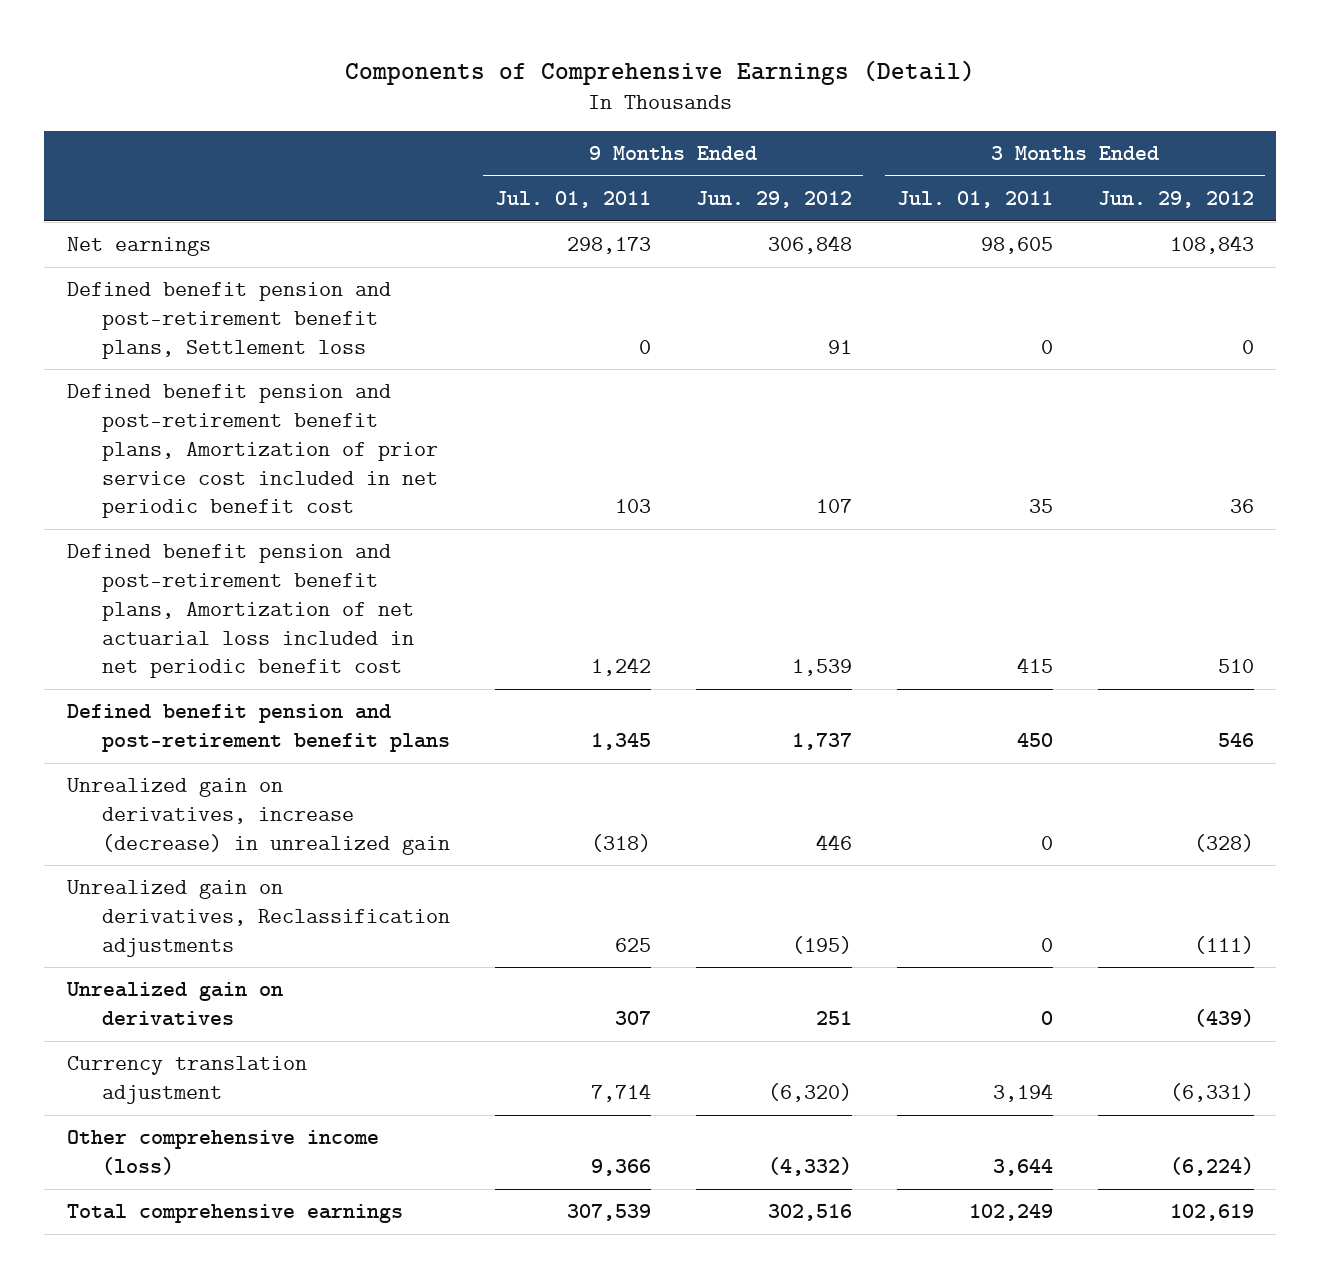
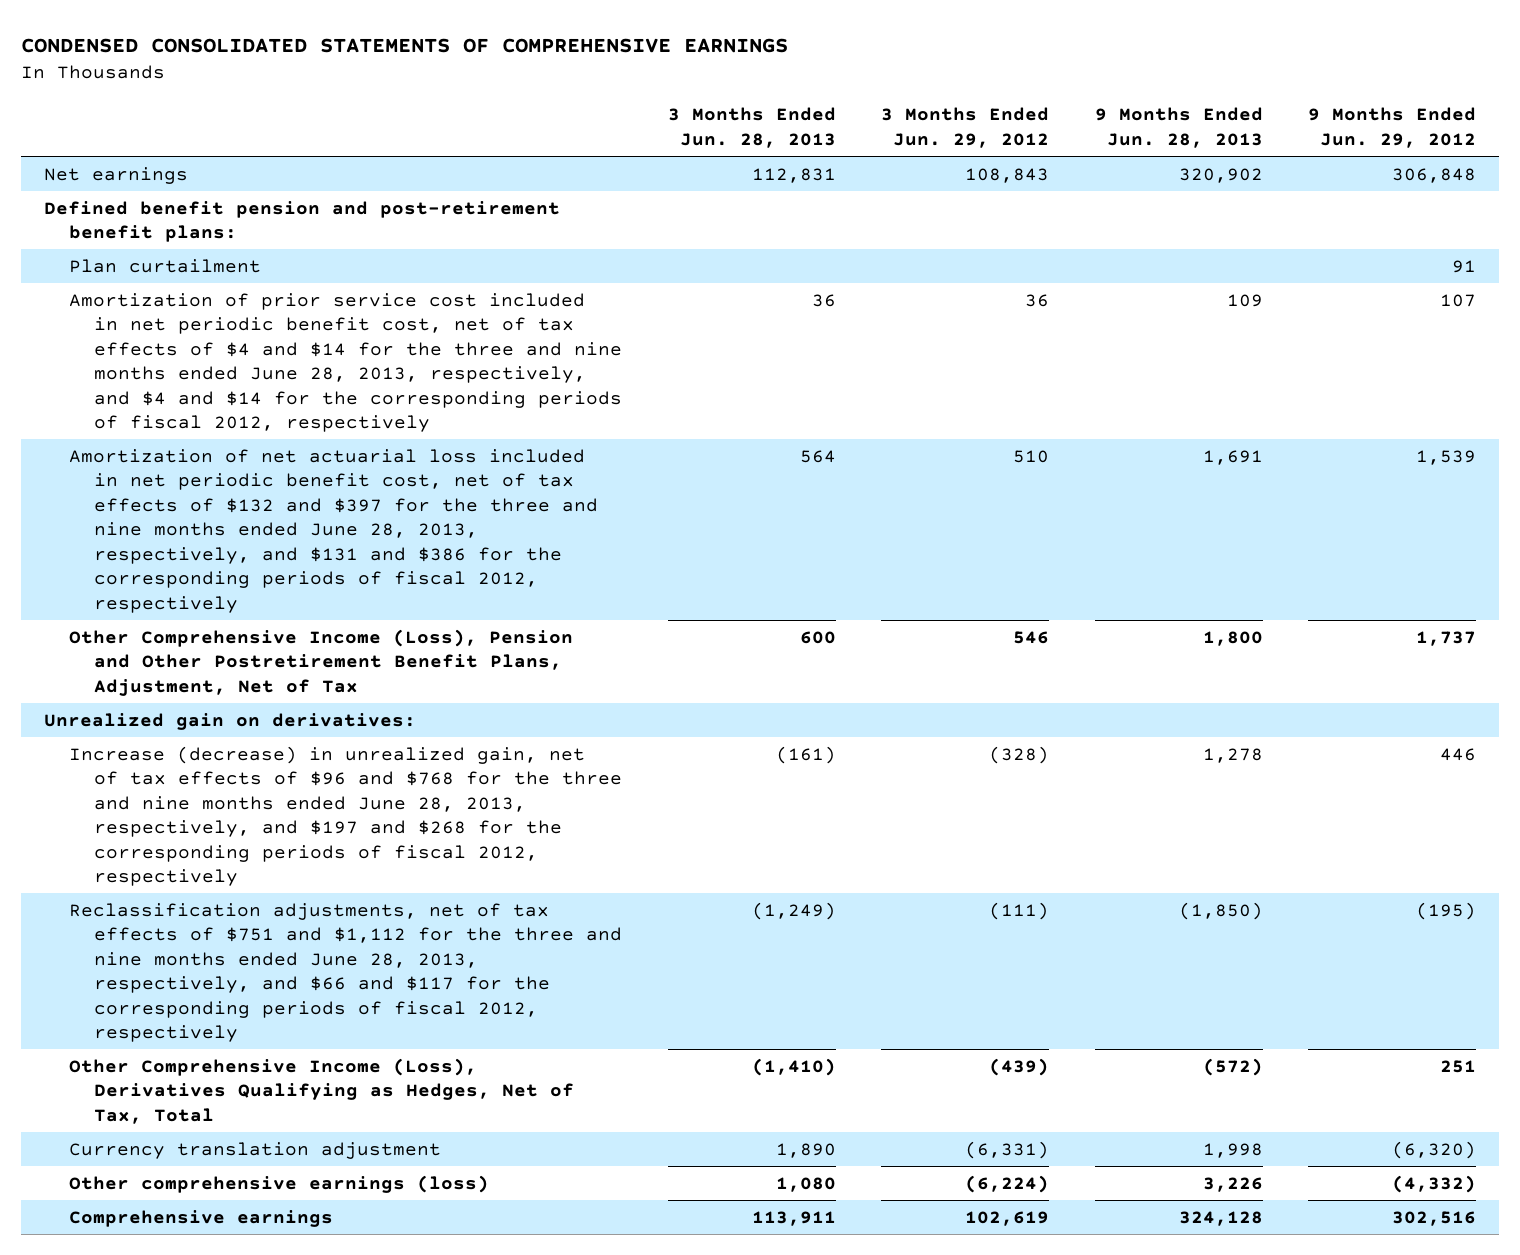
- Components of Comprehensive Earnings (Detail)
+ CONDENSED CONSOLIDATED STATEMENTS OF COMPREHENSIVE EARNINGS
- | 9 Months Ended Jul. 01, 2011 | 9 Months Ended Jun. 29, 2012 | 3 Months Ended Jul. 01, 2011 | 3 Months Ended Jun. 29, 2012
+ | 3 Months Ended Jun. 28, 2013 | 3 Months Ended Jun. 29, 2012 | 9 Months Ended Jun. 28, 2013 | 9 Months Ended Jun. 29, 2012
- Defined benefit pension and post-retirement benefit plans, Settlement loss | 0 | 91 | 0 | 0
- Defined benefit pension and post-retirement benefit plans, Amortization of prior service cost included in net periodic benefit cost | 103 | 107 | 35 | 36
- Defined benefit pension and post-retirement benefit plans, Amortization of net actuarial loss included in net periodic benefit cost | 1,242 | 1,539 | 415 | 510
- Defined benefit pension and post-retirement benefit plans | 1,345 | 1,737 | 450 | 546
- Unrealized gain on derivatives, increase (decrease) in unrealized gain | (318) | 446 | 0 | (328)
- Unrealized gain on derivatives, Reclassification adjustments | 625 | (195) | 0 | (111)
- Unrealized gain on derivatives | 307 | 251 | 0 | (439)
+ Defined benefit pension and post-retirement benefit plans:
+ Plan curtailment | | | | 91
+ Amortization of prior service cost included in net periodic benefit cost, net of tax effects of $4 and $14 for the three and nine months ended June 28, 2013, respectively, and $4 and $14 for the corresponding periods of fiscal 2012, respectively | 36 | 36 | 109 | 107
+ Amortization of net actuarial loss included in net periodic benefit cost, net of tax effects of $132 and $397 for the three and nine months ended June 28, 2013, respectively, and $131 and $386 for the corresponding periods of fiscal 2012, respectively | 564 | 510 | 1,691 | 1,539
+ Other Comprehensive Income (Loss), Pension and Other Postretirement Benefit Plans, Adjustment, Net of Tax | 600 | 546 | 1,800 | 1,737
+ Unrealized gain on derivatives:
+ Increase (decrease) in unrealized gain, net of tax effects of $96 and $768 for the three and nine months ended June 28, 2013, respectively, and $197 and $268 for the corresponding periods of fiscal 2012, respectively | (161) | (328) | 1,278 | 446
+ Reclassification adjustments, net of tax effects of $751 and $1,112 for the three and nine months ended June 28, 2013, respectively, and $66 and $117 for the corresponding periods of fiscal 2012, respectively | (1,249) | (111) | (1,850) | (195)
+ Other Comprehensive Income (Loss), Derivatives Qualifying as Hedges, Net of Tax, Total | (1,410) | (439) | (572) | 251
- Other comprehensive income (loss) | 9,366 | (4,332) | 3,644 | (6,224)
- Total comprehensive earnings | 307,539 | 302,516 | 102,249 | 102,619
+ Other comprehensive earnings (loss) | 1,080 | (6,224) | 3,226 | (4,332)
+ Comprehensive earnings | 113,911 | 102,619 | 324,128 | 302,516

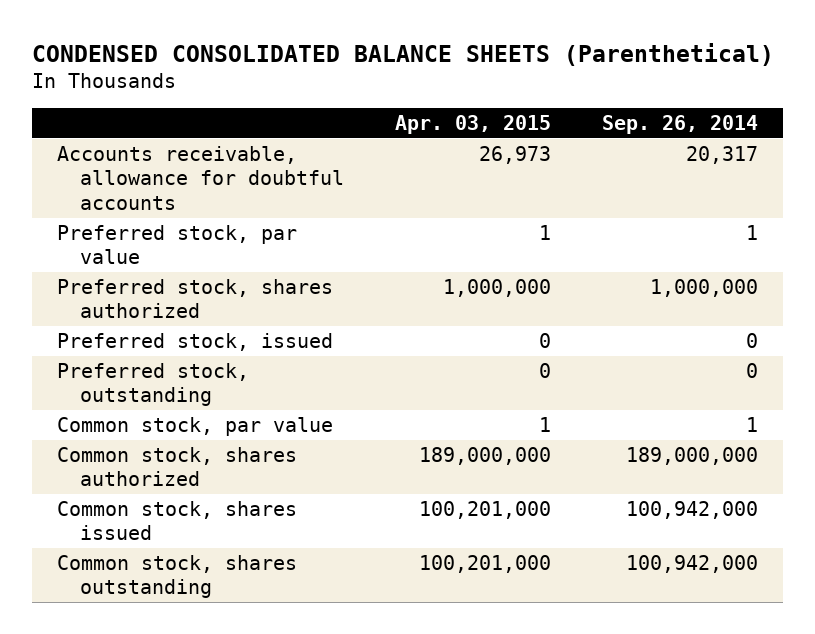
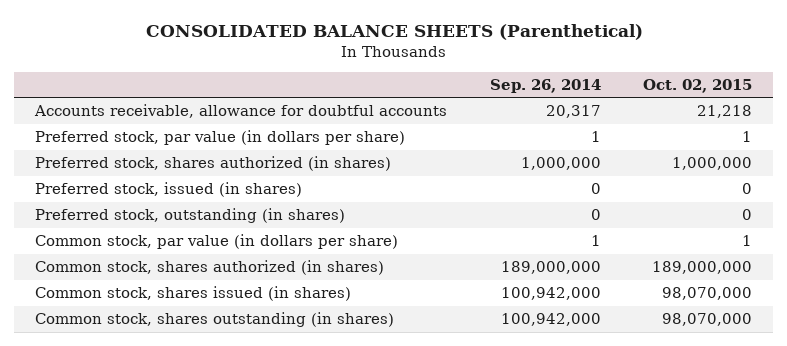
- CONDENSED CONSOLIDATED BALANCE SHEETS (Parenthetical)
+ CONSOLIDATED BALANCE SHEETS (Parenthetical)
- | Apr. 03, 2015 | Sep. 26, 2014
+ | Sep. 26, 2014 | Oct. 02, 2015
- Preferred stock, par value | 1 | 1
- Preferred stock, shares authorized | 1,000,000 | 1,000,000
- Preferred stock, issued | 0 | 0
- Preferred stock, outstanding | 0 | 0
- Common stock, par value | 1 | 1
- Common stock, shares authorized | 189,000,000 | 189,000,000
- Common stock, shares issued | 100,201,000 | 100,942,000
- Common stock, shares outstanding | 100,201,000 | 100,942,000
+ Preferred stock, par value (in dollars per share) | 1 | 1
+ Preferred stock, shares authorized (in shares) | 1,000,000 | 1,000,000
+ Preferred stock, issued (in shares) | 0 | 0
+ Preferred stock, outstanding (in shares) | 0 | 0
+ Common stock, par value (in dollars per share) | 1 | 1
+ Common stock, shares authorized (in shares) | 189,000,000 | 189,000,000
+ Common stock, shares issued (in shares) | 100,942,000 | 98,070,000
+ Common stock, shares outstanding (in shares) | 100,942,000 | 98,070,000

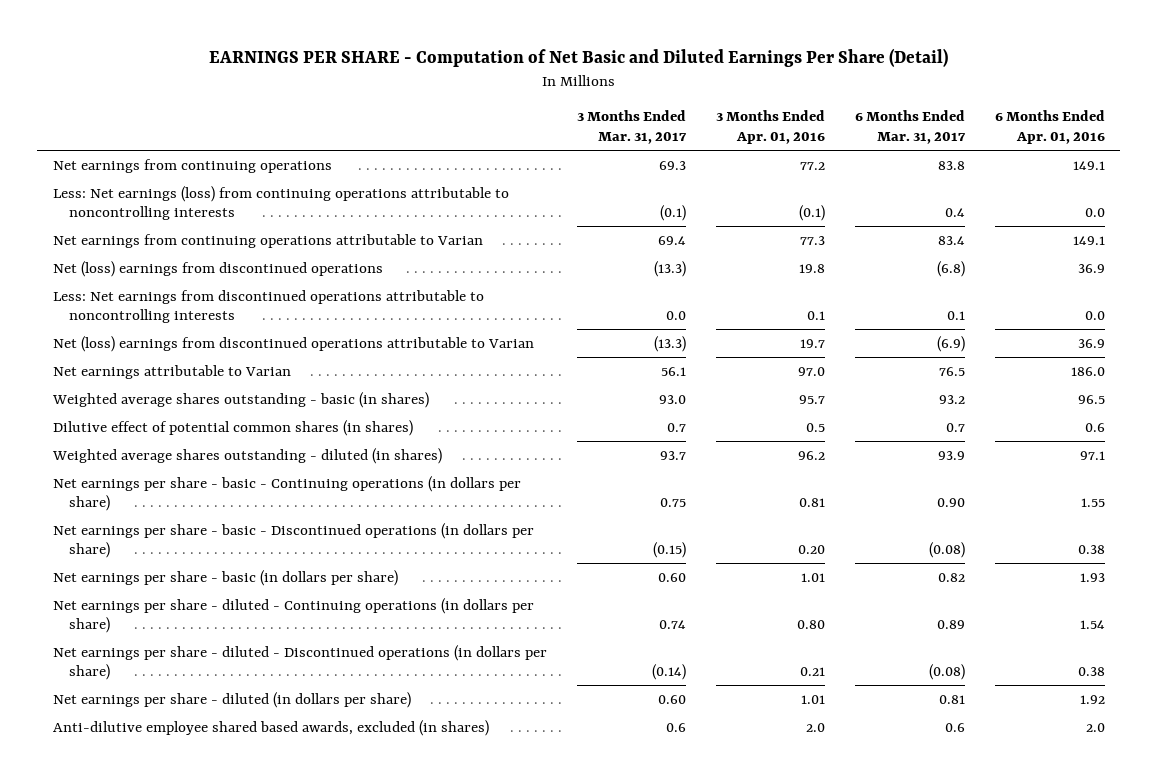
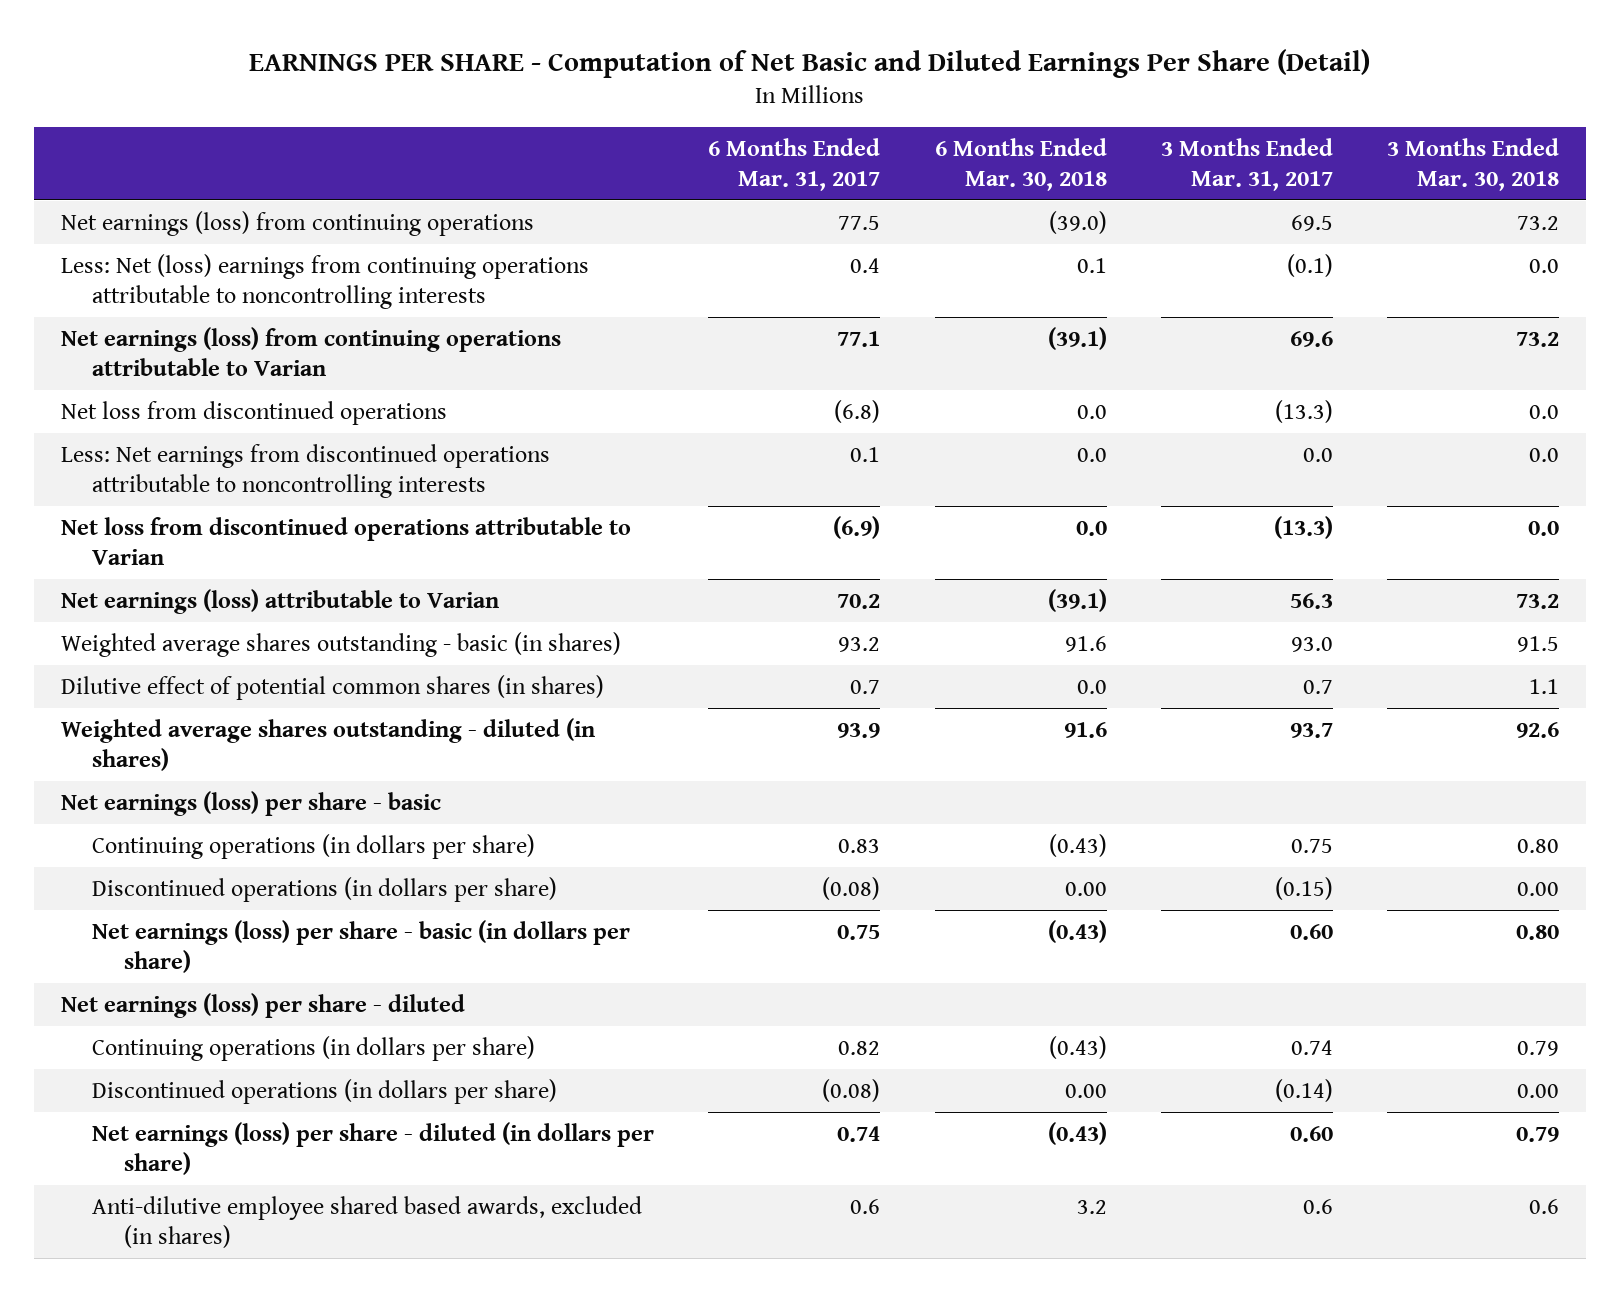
- | 3 Months Ended Mar. 31, 2017 | 3 Months Ended Apr. 01, 2016 | 6 Months Ended Mar. 31, 2017 | 6 Months Ended Apr. 01, 2016
+ | 6 Months Ended Mar. 31, 2017 | 6 Months Ended Mar. 30, 2018 | 3 Months Ended Mar. 31, 2017 | 3 Months Ended Mar. 30, 2018
- Net earnings from continuing operations | 69.3 | 77.2 | 83.8 | 149.1
- Less: Net earnings (loss) from continuing operations attributable to noncontrolling interests | (0.1) | (0.1) | 0.4 | 0.0
- Net earnings from continuing operations attributable to Varian | 69.4 | 77.3 | 83.4 | 149.1
- Net (loss) earnings from discontinued operations | (13.3) | 19.8 | (6.8) | 36.9
+ Net earnings (loss) from continuing operations | 77.5 | (39.0) | 69.5 | 73.2
+ Less: Net (loss) earnings from continuing operations attributable to noncontrolling interests | 0.4 | 0.1 | (0.1) | 0.0
+ Net earnings (loss) from continuing operations attributable to Varian | 77.1 | (39.1) | 69.6 | 73.2
+ Net loss from discontinued operations | (6.8) | 0.0 | (13.3) | 0.0
- Net (loss) earnings from discontinued operations attributable to Varian | (13.3) | 19.7 | (6.9) | 36.9
- Net earnings attributable to Varian | 56.1 | 97.0 | 76.5 | 186.0
+ Net loss from discontinued operations attributable to Varian | (6.9) | 0.0 | (13.3) | 0.0
+ Net earnings (loss) attributable to Varian | 70.2 | (39.1) | 56.3 | 73.2
- Net earnings per share - basic - Continuing operations (in dollars per share) | 0.75 | 0.81 | 0.90 | 1.55
- Net earnings per share - basic - Discontinued operations (in dollars per share) | (0.15) | 0.20 | (0.08) | 0.38
- Net earnings per share - basic (in dollars per share) | 0.60 | 1.01 | 0.82 | 1.93
- Net earnings per share - diluted - Continuing operations (in dollars per share) | 0.74 | 0.80 | 0.89 | 1.54
- Net earnings per share - diluted - Discontinued operations (in dollars per share) | (0.14) | 0.21 | (0.08) | 0.38
- Net earnings per share - diluted (in dollars per share) | 0.60 | 1.01 | 0.81 | 1.92
+ Net earnings (loss) per share - basic
+ Continuing operations (in dollars per share) | 0.83 | (0.43) | 0.75 | 0.80
+ Discontinued operations (in dollars per share) | (0.08) | 0.00 | (0.15) | 0.00
+ Net earnings (loss) per share - basic (in dollars per share) | 0.75 | (0.43) | 0.60 | 0.80
+ Net earnings (loss) per share - diluted
+ Continuing operations (in dollars per share) | 0.82 | (0.43) | 0.74 | 0.79
+ Discontinued operations (in dollars per share) | (0.08) | 0.00 | (0.14) | 0.00
+ Net earnings (loss) per share - diluted (in dollars per share) | 0.74 | (0.43) | 0.60 | 0.79

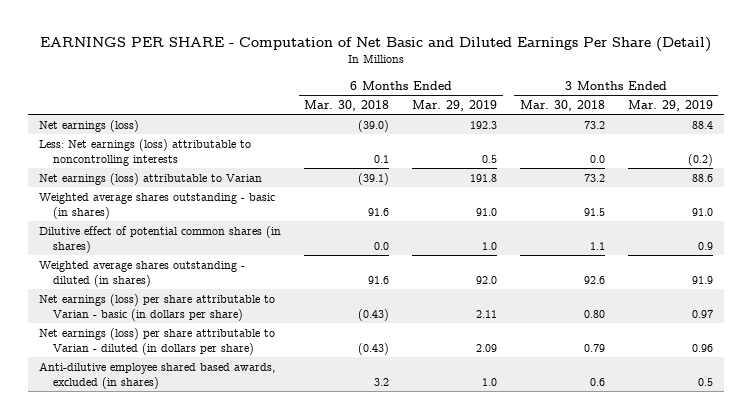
- | 6 Months Ended Mar. 31, 2017 | 6 Months Ended Mar. 30, 2018 | 3 Months Ended Mar. 31, 2017 | 3 Months Ended Mar. 30, 2018
+ | 6 Months Ended Mar. 30, 2018 | 6 Months Ended Mar. 29, 2019 | 3 Months Ended Mar. 30, 2018 | 3 Months Ended Mar. 29, 2019
- Net earnings (loss) from continuing operations | 77.5 | (39.0) | 69.5 | 73.2
- Less: Net (loss) earnings from continuing operations attributable to noncontrolling interests | 0.4 | 0.1 | (0.1) | 0.0
- Net earnings (loss) from continuing operations attributable to Varian | 77.1 | (39.1) | 69.6 | 73.2
- Net loss from discontinued operations | (6.8) | 0.0 | (13.3) | 0.0
- Less: Net earnings from discontinued operations attributable to noncontrolling interests | 0.1 | 0.0 | 0.0 | 0.0
- Net loss from discontinued operations attributable to Varian | (6.9) | 0.0 | (13.3) | 0.0
+ Net earnings (loss) | (39.0) | 192.3 | 73.2 | 88.4
+ Less: Net earnings (loss) attributable to noncontrolling interests | 0.1 | 0.5 | 0.0 | (0.2)
- Net earnings (loss) per share - basic
- Continuing operations (in dollars per share) | 0.83 | (0.43) | 0.75 | 0.80
- Discontinued operations (in dollars per share) | (0.08) | 0.00 | (0.15) | 0.00
- Net earnings (loss) per share - basic (in dollars per share) | 0.75 | (0.43) | 0.60 | 0.80
- Net earnings (loss) per share - diluted
- Continuing operations (in dollars per share) | 0.82 | (0.43) | 0.74 | 0.79
- Discontinued operations (in dollars per share) | (0.08) | 0.00 | (0.14) | 0.00
- Net earnings (loss) per share - diluted (in dollars per share) | 0.74 | (0.43) | 0.60 | 0.79
+ Net earnings (loss) per share attributable to Varian - basic (in dollars per share) | (0.43) | 2.11 | 0.80 | 0.97
+ Net earnings (loss) per share attributable to Varian - diluted (in dollars per share) | (0.43) | 2.09 | 0.79 | 0.96

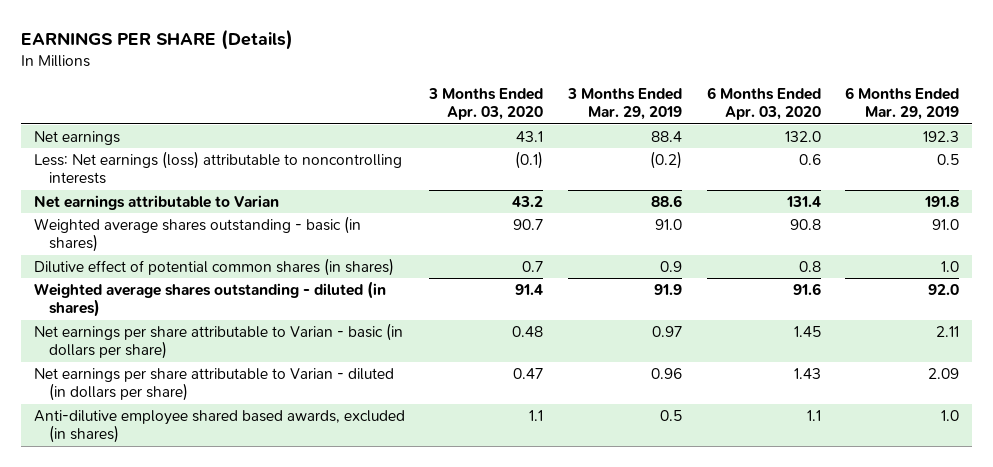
- EARNINGS PER SHARE - Computation of Net Basic and Diluted Earnings Per Share (Detail)
+ EARNINGS PER SHARE (Details)
- | 6 Months Ended Mar. 30, 2018 | 6 Months Ended Mar. 29, 2019 | 3 Months Ended Mar. 30, 2018 | 3 Months Ended Mar. 29, 2019
+ | 3 Months Ended Apr. 03, 2020 | 3 Months Ended Mar. 29, 2019 | 6 Months Ended Apr. 03, 2020 | 6 Months Ended Mar. 29, 2019
- Net earnings (loss) | (39.0) | 192.3 | 73.2 | 88.4
+ Net earnings | 43.1 | 88.4 | 132.0 | 192.3
- Net earnings (loss) attributable to Varian | (39.1) | 191.8 | 73.2 | 88.6
+ Net earnings attributable to Varian | 43.2 | 88.6 | 131.4 | 191.8
- Net earnings (loss) per share attributable to Varian - basic (in dollars per share) | (0.43) | 2.11 | 0.80 | 0.97
- Net earnings (loss) per share attributable to Varian - diluted (in dollars per share) | (0.43) | 2.09 | 0.79 | 0.96
+ Net earnings per share attributable to Varian - basic (in dollars per share) | 0.48 | 0.97 | 1.45 | 2.11
+ Net earnings per share attributable to Varian - diluted (in dollars per share) | 0.47 | 0.96 | 1.43 | 2.09

